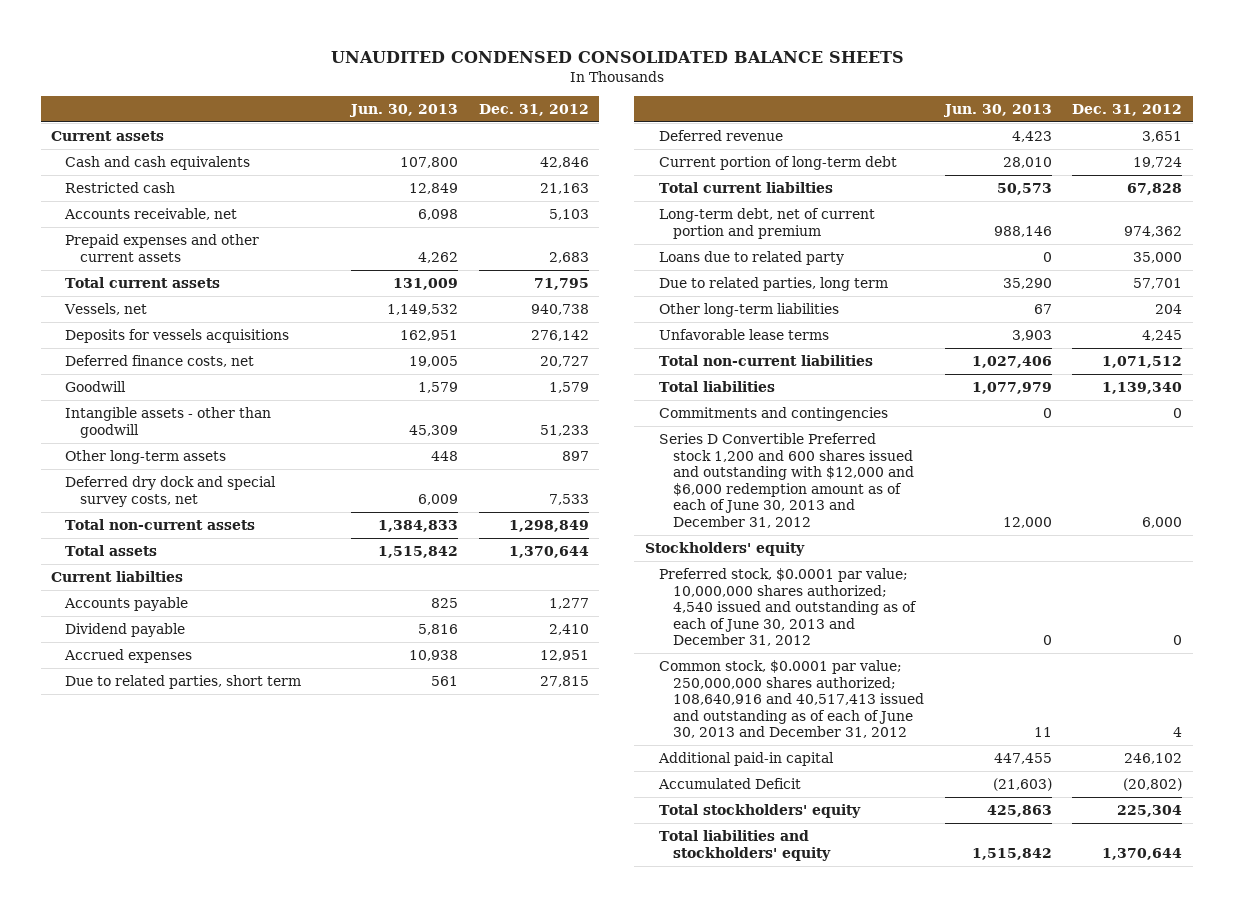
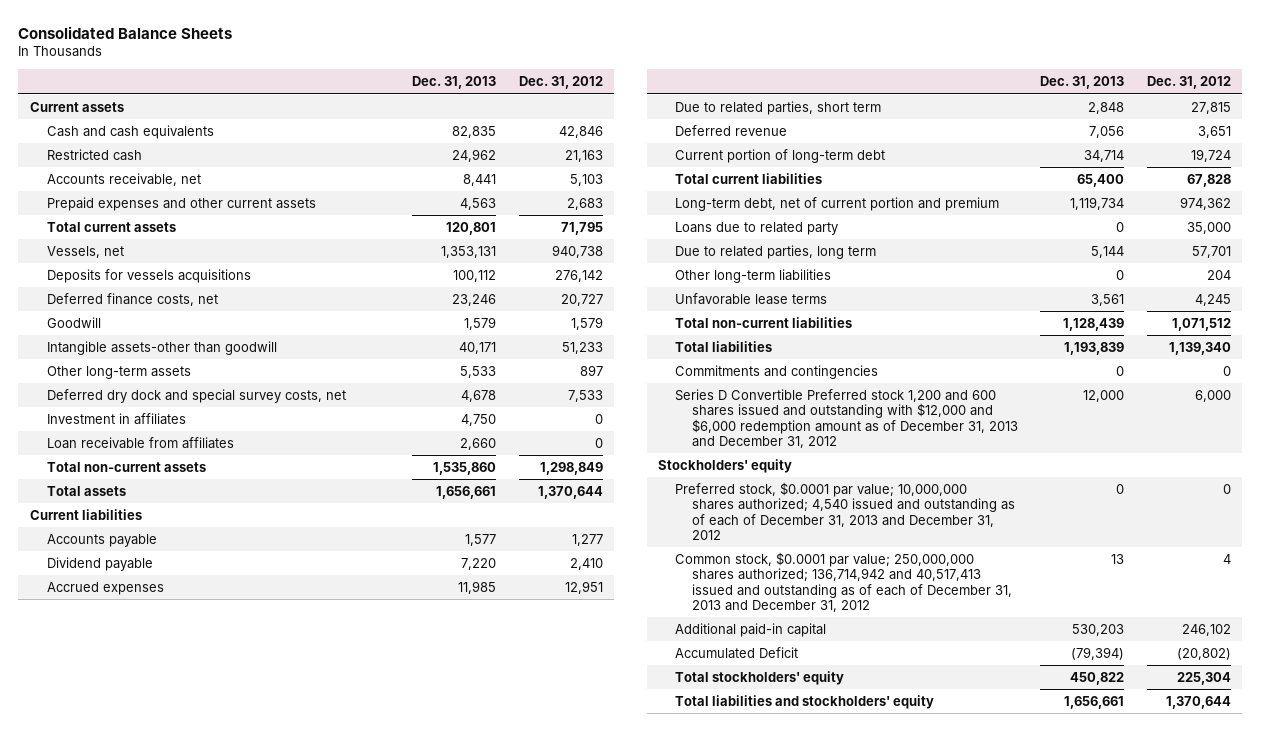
- UNAUDITED CONDENSED CONSOLIDATED BALANCE SHEETS
+ Consolidated Balance Sheets
- | Jun. 30, 2013 | Dec. 31, 2012
+ | Dec. 31, 2013 | Dec. 31, 2012
- Intangible assets - other than goodwill | 45,309 | 51,233
+ Intangible assets-other than goodwill | 40,171 | 51,233
+ Investment in affiliates | 4,750 | 0
+ Loan receivable from affiliates | 2,660 | 0
- Current liabilties
+ Current liabilities
- Total current liabilties | 50,573 | 67,828
+ Total current liabilities | 65,400 | 67,828
- Series D Convertible Preferred stock 1,200 and 600 shares issued and outstanding with $12,000 and $6,000 redemption amount as of each of June 30, 2013 and December 31, 2012 | 12,000 | 6,000
+ Series D Convertible Preferred stock 1,200 and 600 shares issued and outstanding with $12,000 and $6,000 redemption amount as of December 31, 2013 and December 31, 2012 | 12,000 | 6,000
- Preferred stock, $0.0001 par value; 10,000,000 shares authorized; 4,540 issued and outstanding as of each of June 30, 2013 and December 31, 2012 | 0 | 0
- Common stock, $0.0001 par value; 250,000,000 shares authorized; 108,640,916 and 40,517,413 issued and outstanding as of each of June 30, 2013 and December 31, 2012 | 11 | 4
+ Preferred stock, $0.0001 par value; 10,000,000 shares authorized; 4,540 issued and outstanding as of each of December 31, 2013 and December 31, 2012 | 0 | 0
+ Common stock, $0.0001 par value; 250,000,000 shares authorized; 136,714,942 and 40,517,413 issued and outstanding as of each of December 31, 2013 and December 31, 2012 | 13 | 4

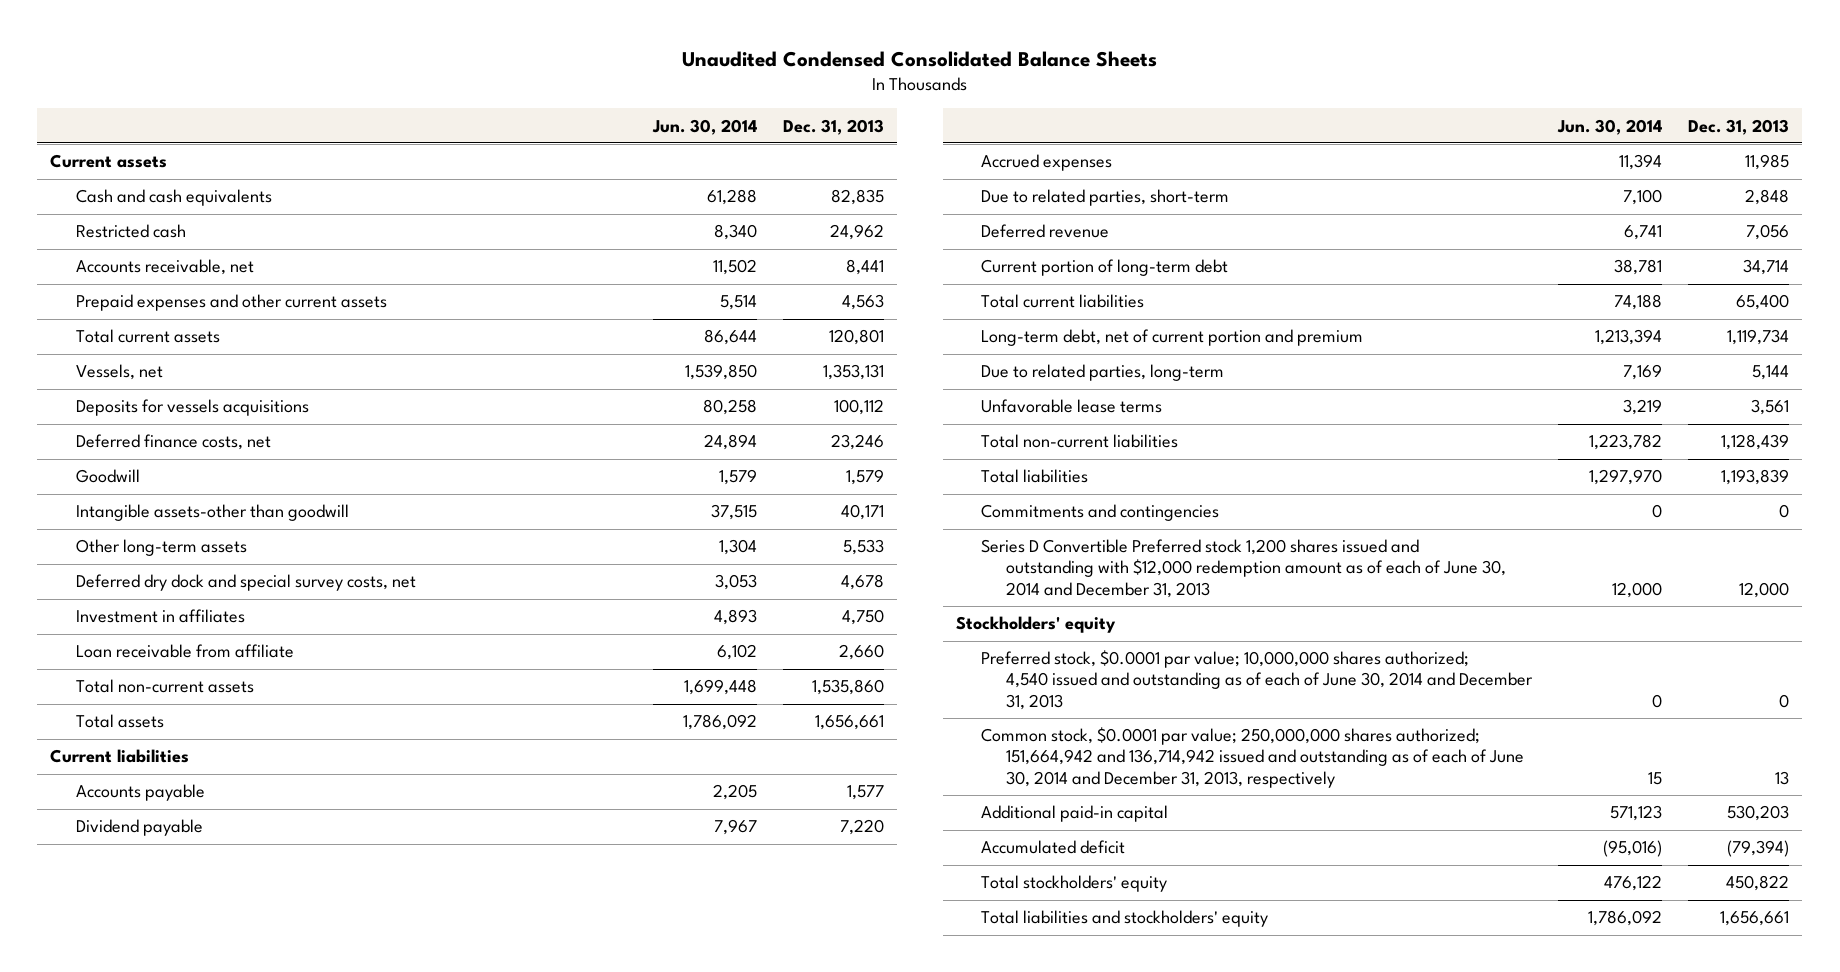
- Consolidated Balance Sheets
+ Unaudited Condensed Consolidated Balance Sheets
- | Dec. 31, 2013 | Dec. 31, 2012
+ | Jun. 30, 2014 | Dec. 31, 2013
- Loan receivable from affiliates | 2,660 | 0
+ Loan receivable from affiliate | 6,102 | 2,660
- Due to related parties, short term | 2,848 | 27,815
+ Due to related parties, short-term | 7,100 | 2,848
- Loans due to related party | 0 | 35,000
- Due to related parties, long term | 5,144 | 57,701
- Other long-term liabilities | 0 | 204
+ Due to related parties, long-term | 7,169 | 5,144
- Series D Convertible Preferred stock 1,200 and 600 shares issued and outstanding with $12,000 and $6,000 redemption amount as of December 31, 2013 and December 31, 2012 | 12,000 | 6,000
+ Series D Convertible Preferred stock 1,200 shares issued and outstanding with $12,000 redemption amount as of each of June 30, 2014 and December 31, 2013 | 12,000 | 12,000
- Preferred stock, $0.0001 par value; 10,000,000 shares authorized; 4,540 issued and outstanding as of each of December 31, 2013 and December 31, 2012 | 0 | 0
- Common stock, $0.0001 par value; 250,000,000 shares authorized; 136,714,942 and 40,517,413 issued and outstanding as of each of December 31, 2013 and December 31, 2012 | 13 | 4
+ Preferred stock, $0.0001 par value; 10,000,000 shares authorized; 4,540 issued and outstanding as of each of June 30, 2014 and December 31, 2013 | 0 | 0
+ Common stock, $0.0001 par value; 250,000,000 shares authorized; 151,664,942 and 136,714,942 issued and outstanding as of each of June 30, 2014 and December 31, 2013, respectively | 15 | 13
- Accumulated Deficit | (79,394) | (20,802)
+ Accumulated deficit | (95,016) | (79,394)

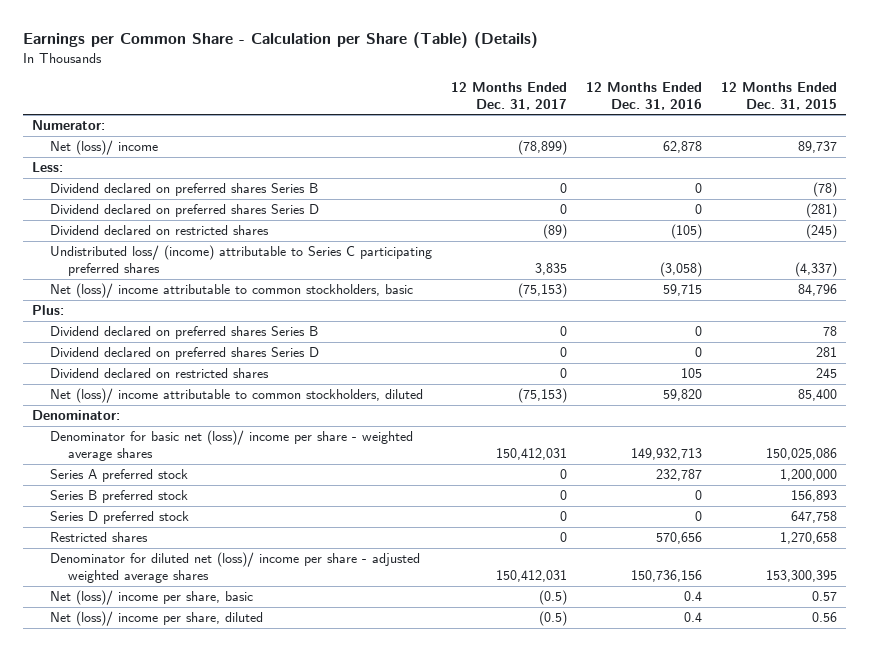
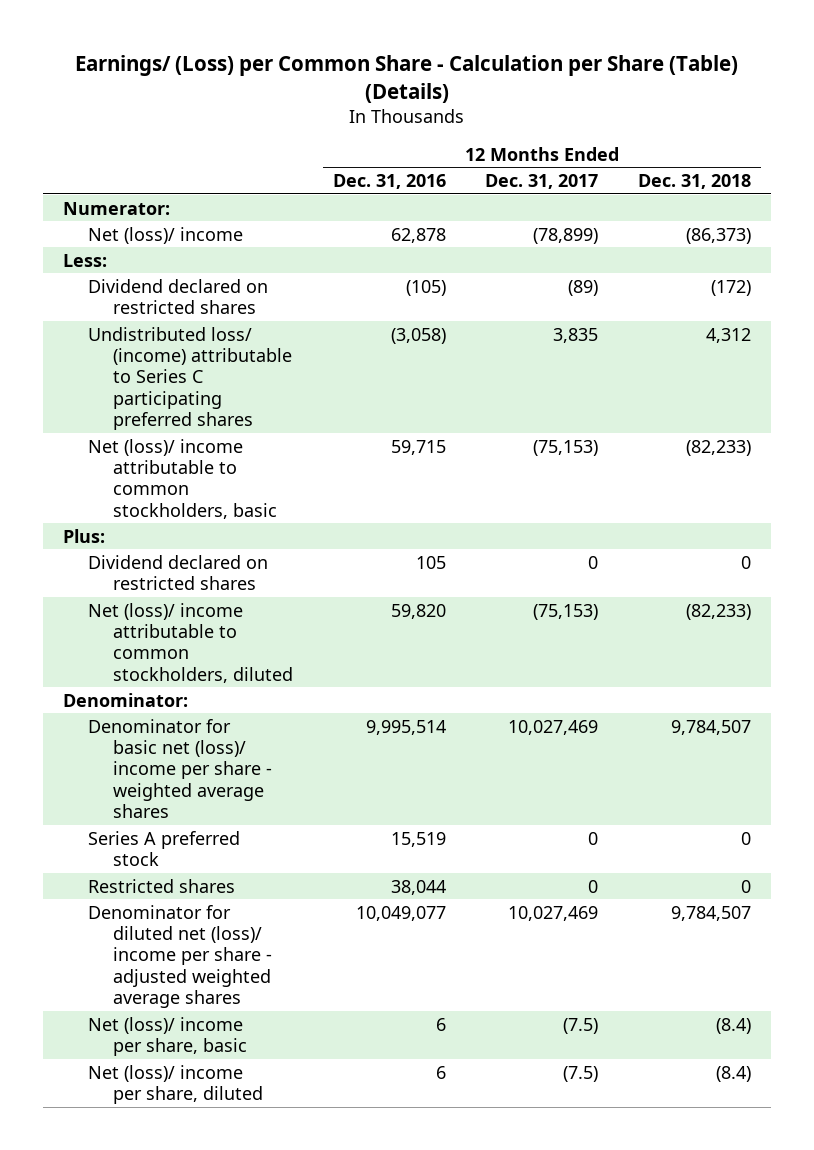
- Earnings per Common Share - Calculation per Share (Table) (Details)
+ Earnings/ (Loss) per Common Share - Calculation per Share (Table) (Details)
- | 12 Months Ended Dec. 31, 2017 | 12 Months Ended Dec. 31, 2016 | 12 Months Ended Dec. 31, 2015
+ | 12 Months Ended Dec. 31, 2016 | 12 Months Ended Dec. 31, 2017 | 12 Months Ended Dec. 31, 2018
- Dividend declared on preferred shares Series B | 0 | 0 | (78)
- Dividend declared on preferred shares Series D | 0 | 0 | (281)
- Dividend declared on preferred shares Series B | 0 | 0 | 78
- Dividend declared on preferred shares Series D | 0 | 0 | 281
- Denominator for basic net (loss)/ income per share - weighted average shares | 150,412,031 | 149,932,713 | 150,025,086
- Series A preferred stock | 0 | 232,787 | 1,200,000
- Series B preferred stock | 0 | 0 | 156,893
- Series D preferred stock | 0 | 0 | 647,758
- Restricted shares | 0 | 570,656 | 1,270,658
- Denominator for diluted net (loss)/ income per share - adjusted weighted average shares | 150,412,031 | 150,736,156 | 153,300,395
- Net (loss)/ income per share, basic | (0.5) | 0.4 | 0.57
- Net (loss)/ income per share, diluted | (0.5) | 0.4 | 0.56
+ Denominator for basic net (loss)/ income per share - weighted average shares | 9,995,514 | 10,027,469 | 9,784,507
+ Series A preferred stock | 15,519 | 0 | 0
+ Restricted shares | 38,044 | 0 | 0
+ Denominator for diluted net (loss)/ income per share - adjusted weighted average shares | 10,049,077 | 10,027,469 | 9,784,507
+ Net (loss)/ income per share, basic | 6 | (7.5) | (8.4)
+ Net (loss)/ income per share, diluted | 6 | (7.5) | (8.4)

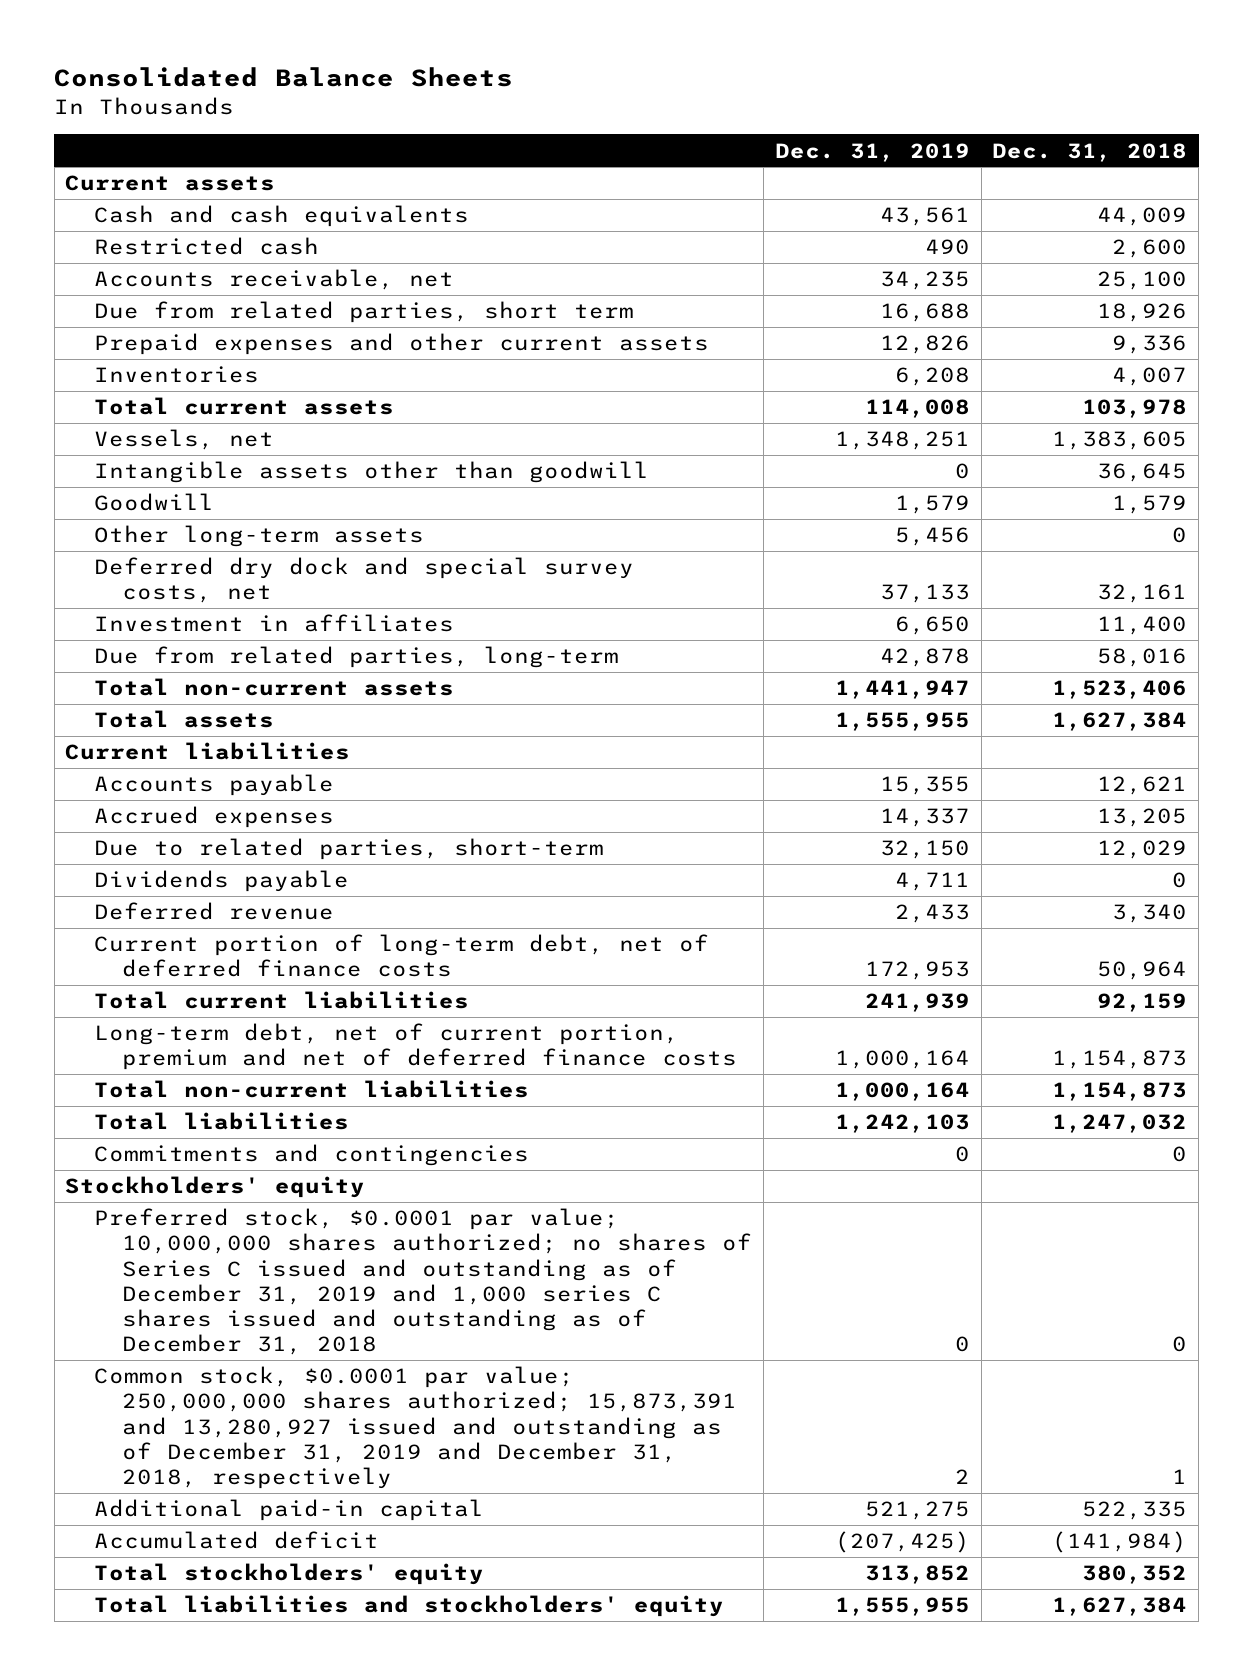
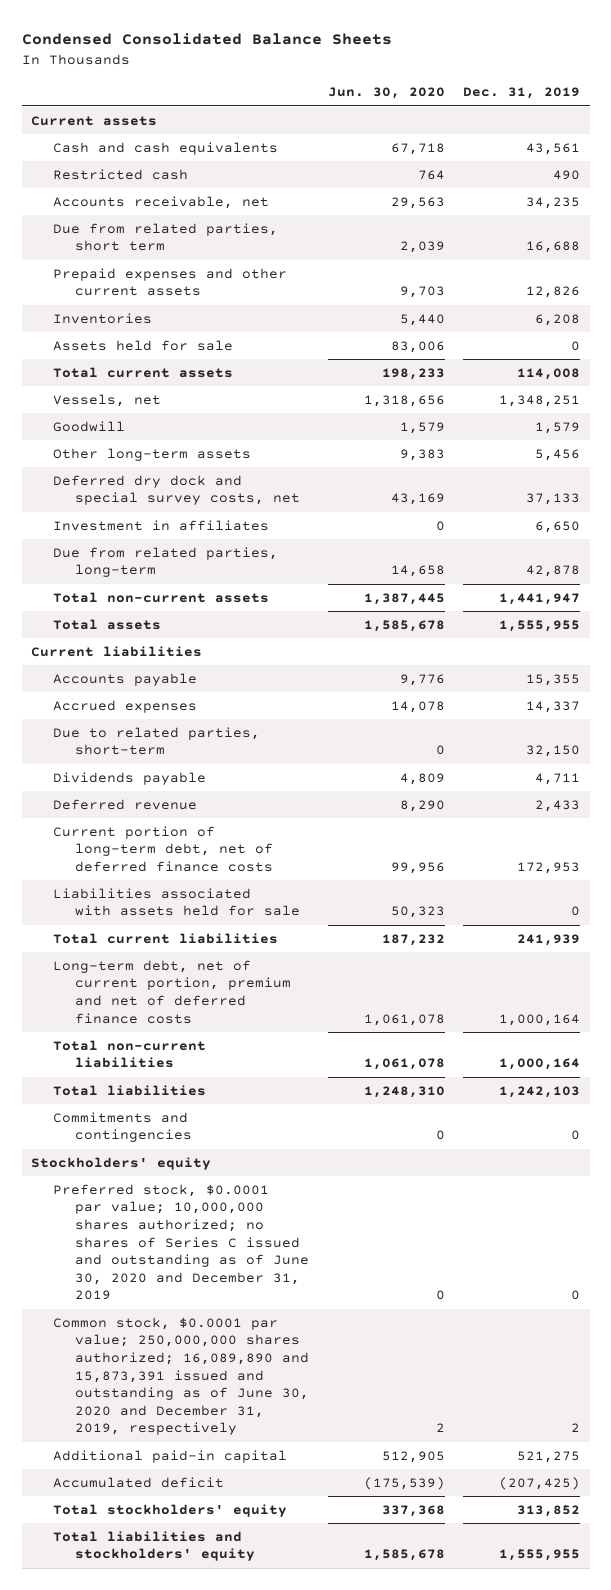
- Consolidated Balance Sheets
+ Condensed Consolidated Balance Sheets
- | Dec. 31, 2019 | Dec. 31, 2018
+ | Jun. 30, 2020 | Dec. 31, 2019
+ Assets held for sale | 83,006 | 0
- Intangible assets other than goodwill | 0 | 36,645
+ Liabilities associated with assets held for sale | 50,323 | 0
- Preferred stock, $0.0001 par value; 10,000,000 shares authorized; no shares of Series C issued and outstanding as of December 31, 2019 and 1,000 series C shares issued and outstanding as of December 31, 2018 | 0 | 0
- Common stock, $0.0001 par value; 250,000,000 shares authorized; 15,873,391 and 13,280,927 issued and outstanding as of December 31, 2019 and December 31, 2018, respectively | 2 | 1
+ Preferred stock, $0.0001 par value; 10,000,000 shares authorized; no shares of Series C issued and outstanding as of June 30, 2020 and December 31, 2019 | 0 | 0
+ Common stock, $0.0001 par value; 250,000,000 shares authorized; 16,089,890 and 15,873,391 issued and outstanding as of June 30, 2020 and December 31, 2019, respectively | 2 | 2

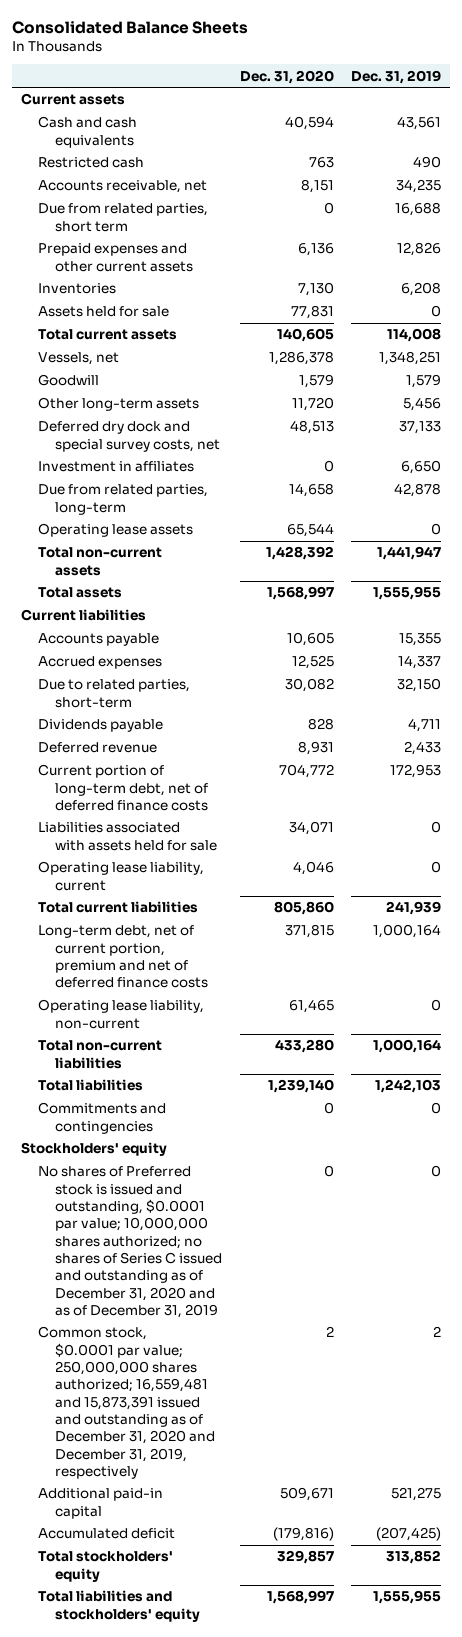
- Condensed Consolidated Balance Sheets
+ Consolidated Balance Sheets
- | Jun. 30, 2020 | Dec. 31, 2019
+ | Dec. 31, 2020 | Dec. 31, 2019
+ Operating lease assets | 65,544 | 0
+ Operating lease liability, current | 4,046 | 0
+ Operating lease liability, non-current | 61,465 | 0
- Preferred stock, $0.0001 par value; 10,000,000 shares authorized; no shares of Series C issued and outstanding as of June 30, 2020 and December 31, 2019 | 0 | 0
- Common stock, $0.0001 par value; 250,000,000 shares authorized; 16,089,890 and 15,873,391 issued and outstanding as of June 30, 2020 and December 31, 2019, respectively | 2 | 2
+ No shares of Preferred stock is issued and outstanding, $0.0001 par value; 10,000,000 shares authorized; no shares of Series C issued and outstanding as of December 31, 2020 and as of December 31, 2019 | 0 | 0
+ Common stock, $0.0001 par value; 250,000,000 shares authorized; 16,559,481 and 15,873,391 issued and outstanding as of December 31, 2020 and December 31, 2019, respectively | 2 | 2

